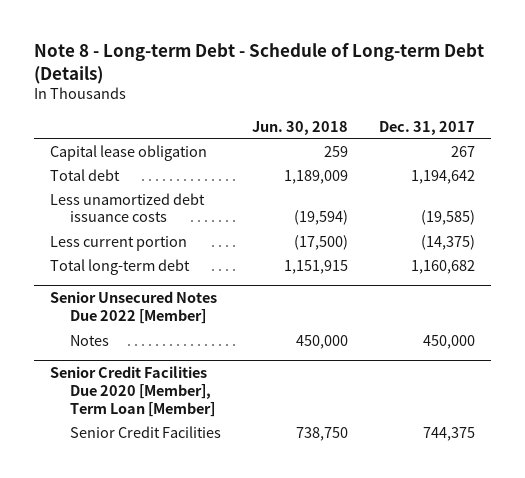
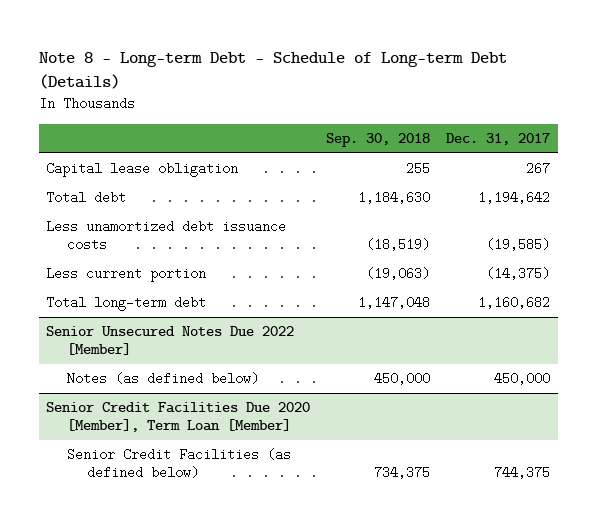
- | Jun. 30, 2018 | Dec. 31, 2017
+ | Sep. 30, 2018 | Dec. 31, 2017
@ Senior Unsecured Notes Due 2022 [Member]
- Notes | 450,000 | 450,000
+ Notes (as defined below) | 450,000 | 450,000
@ Senior Credit Facilities Due 2020 [Member], Term Loan [Member]
- Senior Credit Facilities | 738,750 | 744,375
+ Senior Credit Facilities (as defined below) | 734,375 | 744,375

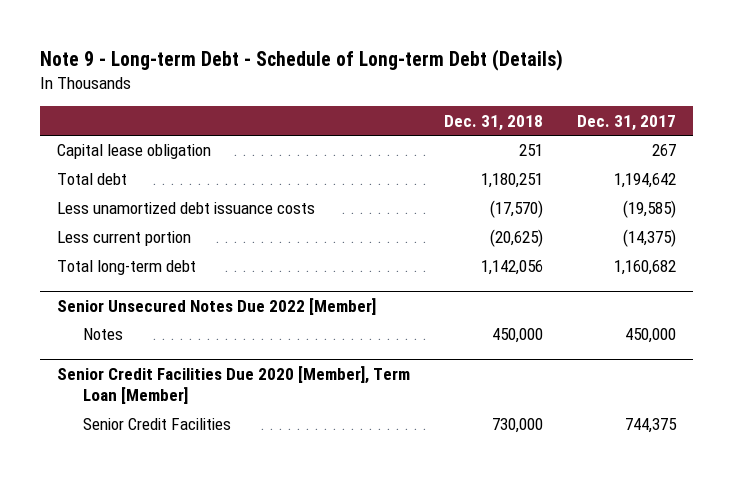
- Note 8 - Long-term Debt - Schedule of Long-term Debt (Details)
+ Note 9 - Long-term Debt - Schedule of Long-term Debt (Details)
- | Sep. 30, 2018 | Dec. 31, 2017
+ | Dec. 31, 2018 | Dec. 31, 2017
@ Senior Unsecured Notes Due 2022 [Member]
- Notes (as defined below) | 450,000 | 450,000
+ Notes | 450,000 | 450,000
@ Senior Credit Facilities Due 2020 [Member], Term Loan [Member]
- Senior Credit Facilities (as defined below) | 734,375 | 744,375
+ Senior Credit Facilities | 730,000 | 744,375

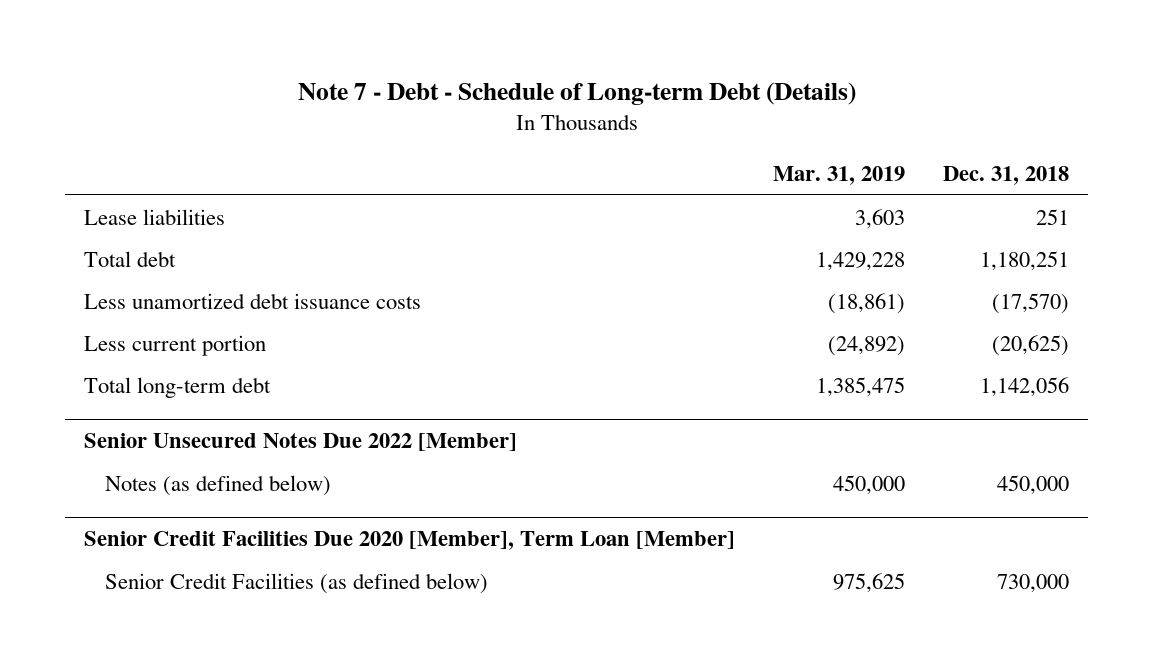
- Note 9 - Long-term Debt - Schedule of Long-term Debt (Details)
+ Note 7 - Debt - Schedule of Long-term Debt (Details)
- | Dec. 31, 2018 | Dec. 31, 2017
+ | Mar. 31, 2019 | Dec. 31, 2018
- Capital lease obligation | 251 | 267
+ Lease liabilities | 3,603 | 251
@ Senior Unsecured Notes Due 2022 [Member]
- Notes | 450,000 | 450,000
+ Notes (as defined below) | 450,000 | 450,000
@ Senior Credit Facilities Due 2020 [Member], Term Loan [Member]
- Senior Credit Facilities | 730,000 | 744,375
+ Senior Credit Facilities (as defined below) | 975,625 | 730,000

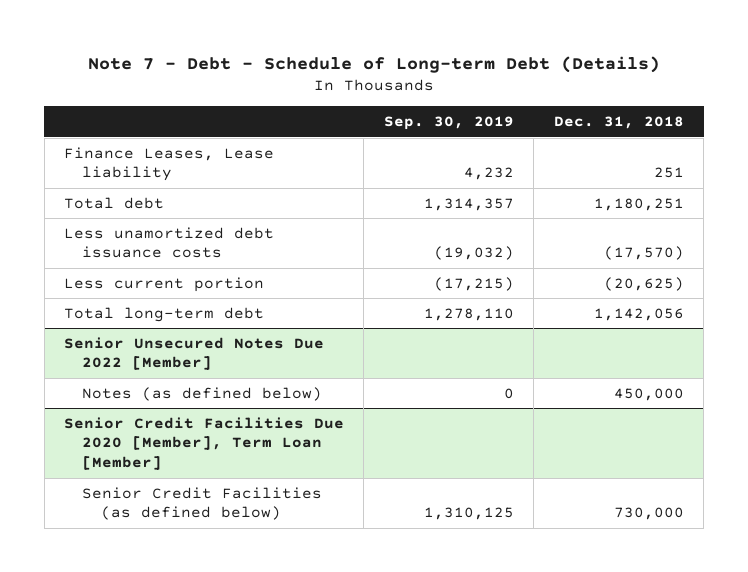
- | Mar. 31, 2019 | Dec. 31, 2018
+ | Sep. 30, 2019 | Dec. 31, 2018
- Lease liabilities | 3,603 | 251
+ Finance Leases, Lease liability | 4,232 | 251

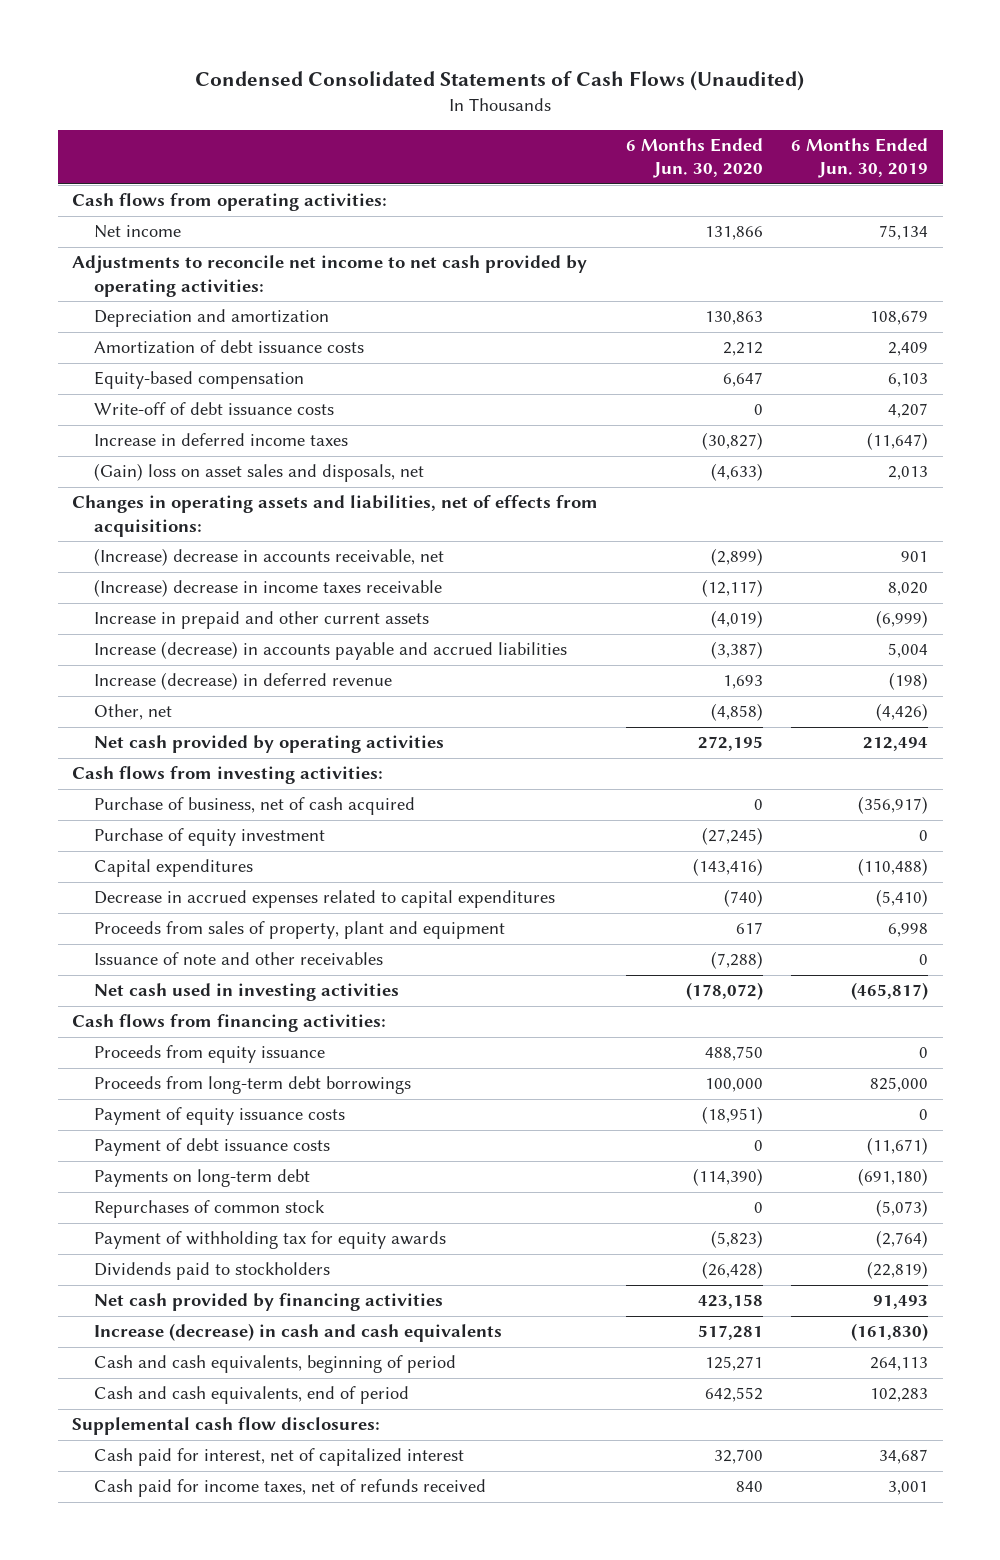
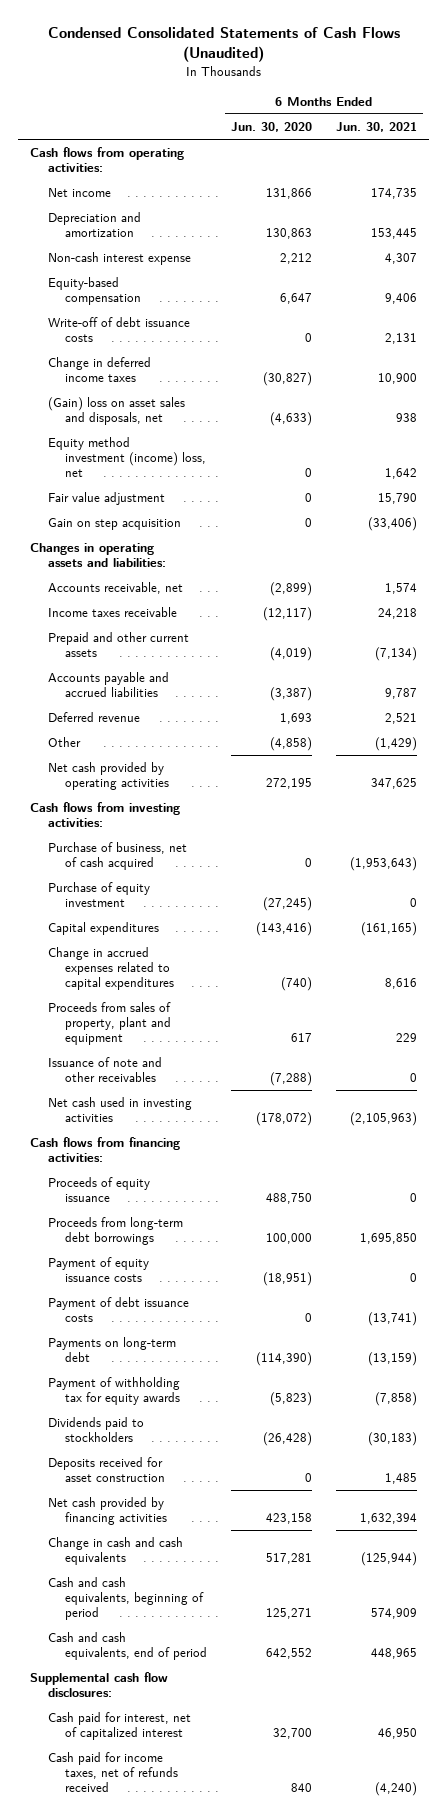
- | 6 Months Ended Jun. 30, 2020 | 6 Months Ended Jun. 30, 2019
+ | 6 Months Ended Jun. 30, 2020 | 6 Months Ended Jun. 30, 2021
- Adjustments to reconcile net income to net cash provided by operating activities:
- Amortization of debt issuance costs | 2,212 | 2,409
+ Non-cash interest expense | 2,212 | 4,307
- Increase in deferred income taxes | (30,827) | (11,647)
+ Change in deferred income taxes | (30,827) | 10,900
- Changes in operating assets and liabilities, net of effects from acquisitions:
- (Increase) decrease in accounts receivable, net | (2,899) | 901
- (Increase) decrease in income taxes receivable | (12,117) | 8,020
- Increase in prepaid and other current assets | (4,019) | (6,999)
- Increase (decrease) in accounts payable and accrued liabilities | (3,387) | 5,004
- Increase (decrease) in deferred revenue | 1,693 | (198)
- Other, net | (4,858) | (4,426)
+ Equity method investment (income) loss, net | 0 | 1,642
+ Fair value adjustment | 0 | 15,790
+ Gain on step acquisition | 0 | (33,406)
+ Changes in operating assets and liabilities:
+ Accounts receivable, net | (2,899) | 1,574
+ Income taxes receivable | (12,117) | 24,218
+ Prepaid and other current assets | (4,019) | (7,134)
+ Accounts payable and accrued liabilities | (3,387) | 9,787
+ Deferred revenue | 1,693 | 2,521
+ Other | (4,858) | (1,429)
- Decrease in accrued expenses related to capital expenditures | (740) | (5,410)
+ Change in accrued expenses related to capital expenditures | (740) | 8,616
- Proceeds from equity issuance | 488,750 | 0
+ Proceeds of equity issuance | 488,750 | 0
- Repurchases of common stock | 0 | (5,073)
+ Deposits received for asset construction | 0 | 1,485
- Increase (decrease) in cash and cash equivalents | 517,281 | (161,830)
+ Change in cash and cash equivalents | 517,281 | (125,944)

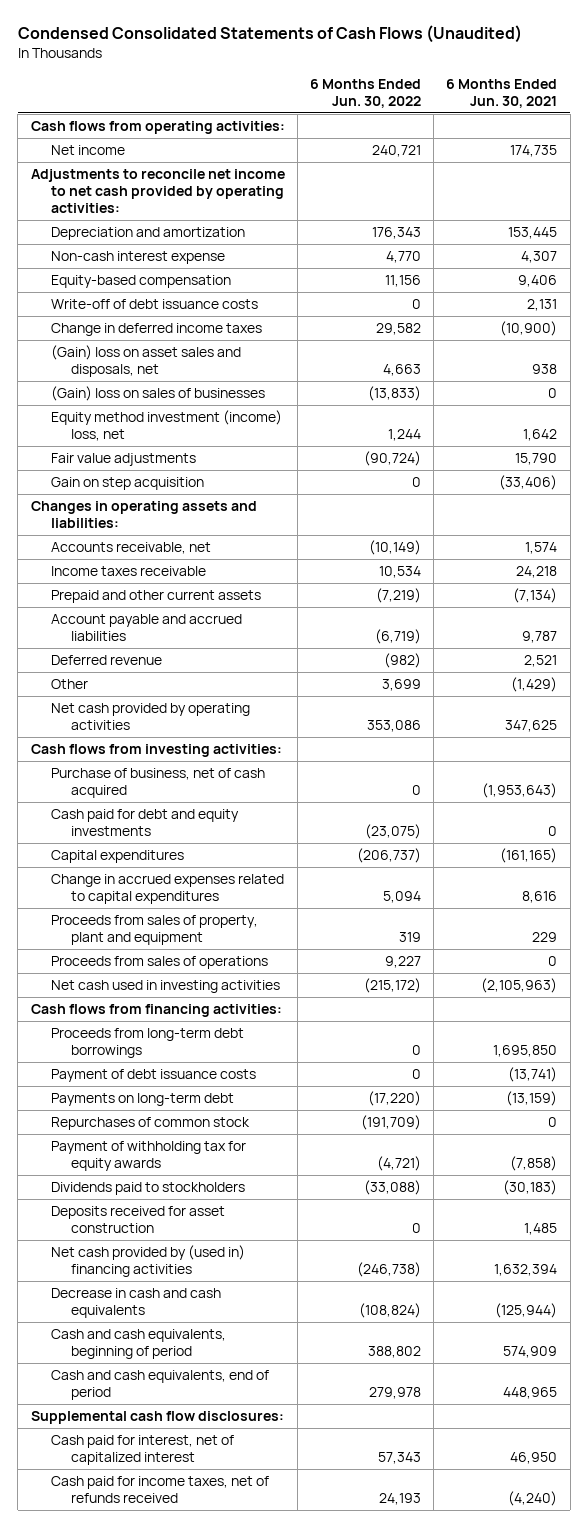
- | 6 Months Ended Jun. 30, 2020 | 6 Months Ended Jun. 30, 2021
+ | 6 Months Ended Jun. 30, 2022 | 6 Months Ended Jun. 30, 2021
+ Adjustments to reconcile net income to net cash provided by operating activities:
- Change in deferred income taxes | (30,827) | 10,900
+ Change in deferred income taxes | 29,582 | (10,900)
+ (Gain) loss on sales of businesses | (13,833) | 0
- Fair value adjustment | 0 | 15,790
+ Fair value adjustments | (90,724) | 15,790
- Accounts payable and accrued liabilities | (3,387) | 9,787
+ Account payable and accrued liabilities | (6,719) | 9,787
- Purchase of equity investment | (27,245) | 0
+ Cash paid for debt and equity investments | (23,075) | 0
- Issuance of note and other receivables | (7,288) | 0
+ Proceeds from sales of operations | 9,227 | 0
- Proceeds of equity issuance | 488,750 | 0
- Payment of equity issuance costs | (18,951) | 0
+ Repurchases of common stock | (191,709) | 0
- Net cash provided by financing activities | 423,158 | 1,632,394
- Change in cash and cash equivalents | 517,281 | (125,944)
+ Net cash provided by (used in) financing activities | (246,738) | 1,632,394
+ Decrease in cash and cash equivalents | (108,824) | (125,944)

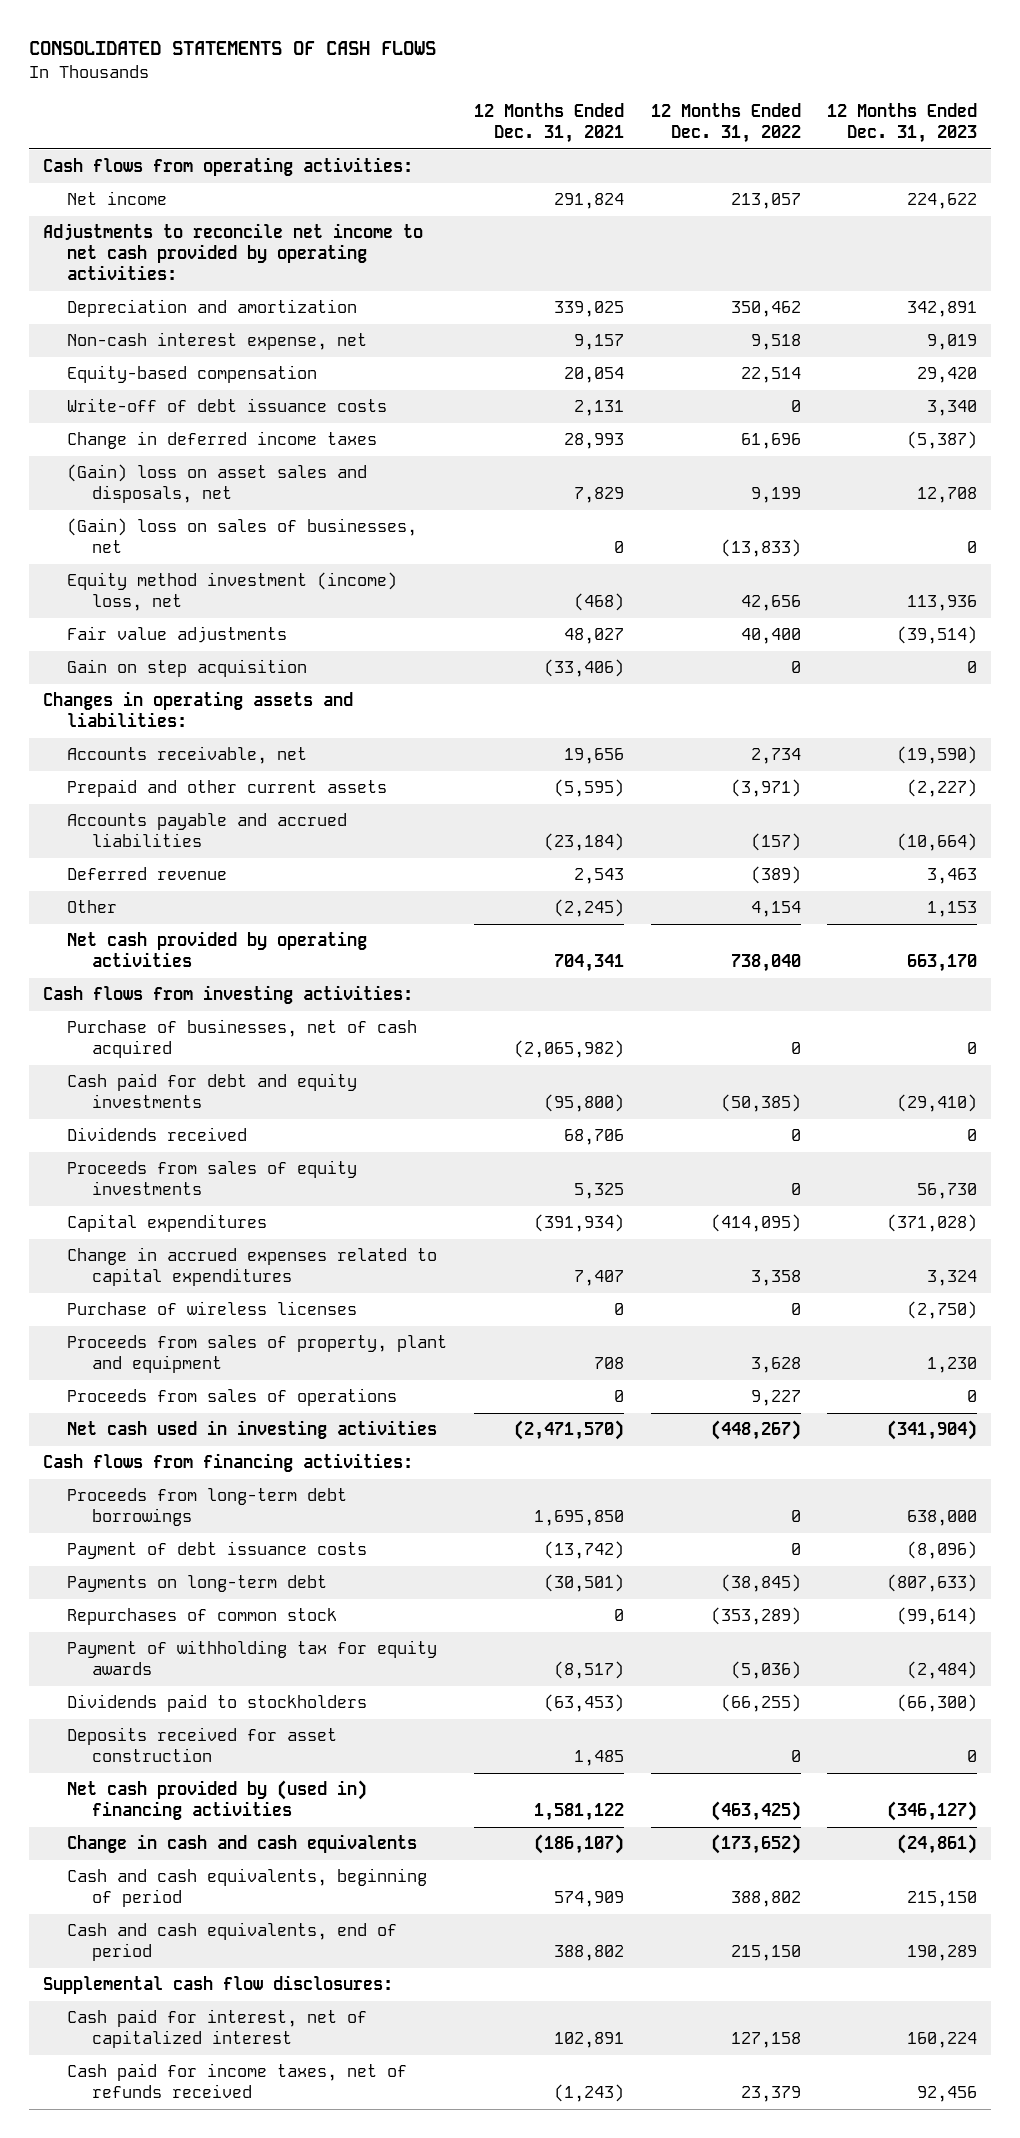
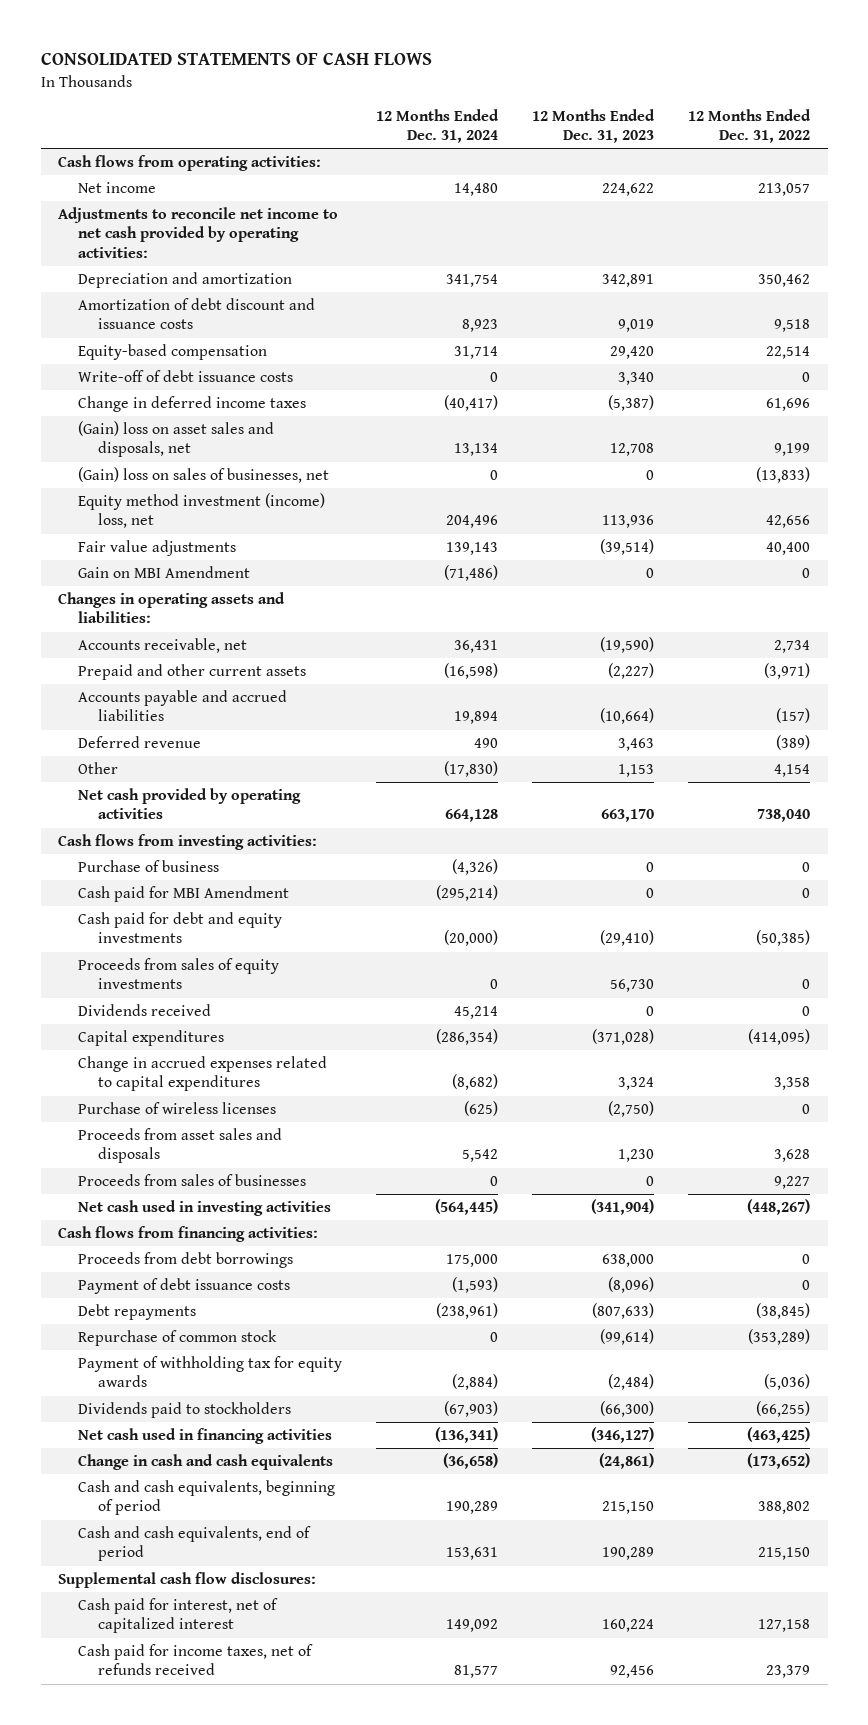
- | 12 Months Ended Dec. 31, 2021 | 12 Months Ended Dec. 31, 2022 | 12 Months Ended Dec. 31, 2023
+ | 12 Months Ended Dec. 31, 2024 | 12 Months Ended Dec. 31, 2023 | 12 Months Ended Dec. 31, 2022
- Non-cash interest expense, net | 9,157 | 9,518 | 9,019
+ Amortization of debt discount and issuance costs | 8,923 | 9,019 | 9,518
- Gain on step acquisition | (33,406) | 0 | 0
+ Gain on MBI Amendment | (71,486) | 0 | 0
- Purchase of businesses, net of cash acquired | (2,065,982) | 0 | 0
+ Purchase of business | (4,326) | 0 | 0
+ Cash paid for MBI Amendment | (295,214) | 0 | 0
moved down: Dividends received | 45,214 | 0 | 0
- Proceeds from sales of property, plant and equipment | 708 | 3,628 | 1,230
- Proceeds from sales of operations | 0 | 9,227 | 0
+ Proceeds from asset sales and disposals | 5,542 | 1,230 | 3,628
+ Proceeds from sales of businesses | 0 | 0 | 9,227
- Proceeds from long-term debt borrowings | 1,695,850 | 0 | 638,000
+ Proceeds from debt borrowings | 175,000 | 638,000 | 0
- Payments on long-term debt | (30,501) | (38,845) | (807,633)
- Repurchases of common stock | 0 | (353,289) | (99,614)
+ Debt repayments | (238,961) | (807,633) | (38,845)
+ Repurchase of common stock | 0 | (99,614) | (353,289)
- Deposits received for asset construction | 1,485 | 0 | 0
- Net cash provided by (used in) financing activities | 1,581,122 | (463,425) | (346,127)
+ Net cash used in financing activities | (136,341) | (346,127) | (463,425)

